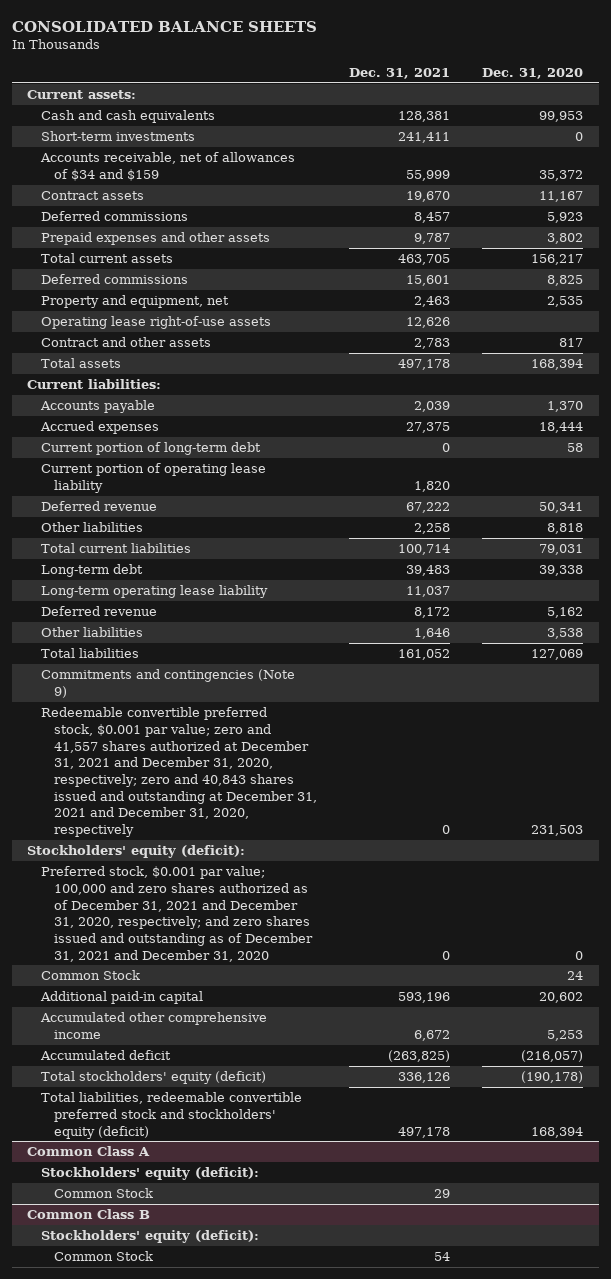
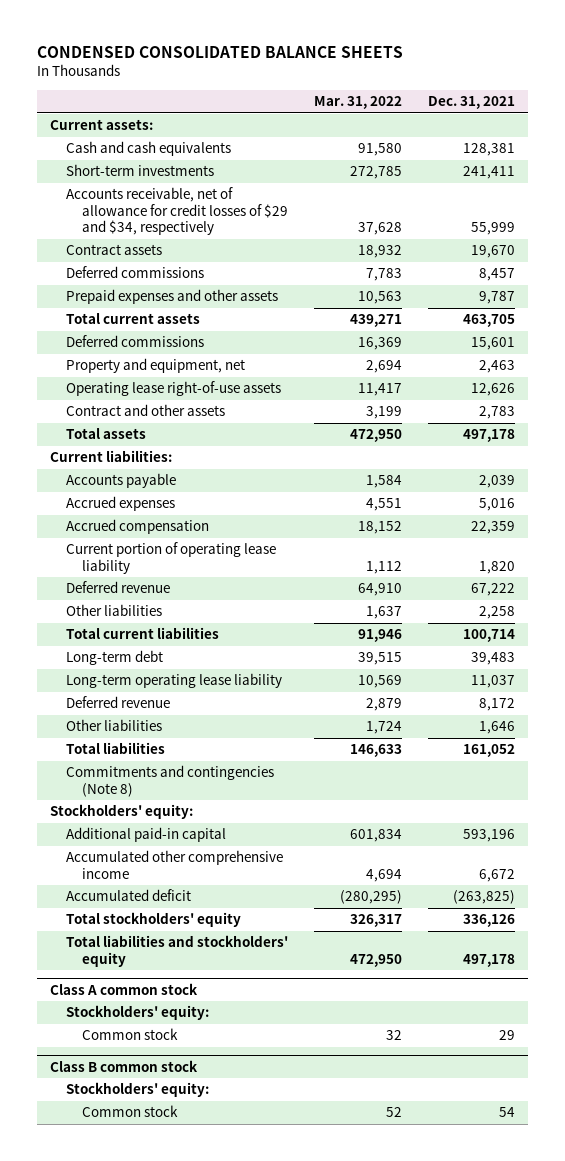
- CONSOLIDATED BALANCE SHEETS
+ CONDENSED CONSOLIDATED BALANCE SHEETS
- | Dec. 31, 2021 | Dec. 31, 2020
+ | Mar. 31, 2022 | Dec. 31, 2021
- Accounts receivable, net of allowances of $34 and $159 | 55,999 | 35,372
+ Accounts receivable, net of allowance for credit losses of $29 and $34, respectively | 37,628 | 55,999
- Accrued expenses | 27,375 | 18,444
- Current portion of long-term debt | 0 | 58
+ Accrued expenses | 4,551 | 5,016
+ Accrued compensation | 18,152 | 22,359
- Commitments and contingencies (Note 9)
- Redeemable convertible preferred stock, $0.001 par value; zero and 41,557 shares authorized at December 31, 2021 and December 31, 2020, respectively; zero and 40,843 shares issued and outstanding at December 31, 2021 and December 31, 2020, respectively | 0 | 231,503
- Stockholders' equity (deficit):
- Preferred stock, $0.001 par value; 100,000 and zero shares authorized as of December 31, 2021 and December 31, 2020, respectively; and zero shares issued and outstanding as of December 31, 2021 and December 31, 2020 | 0 | 0
- Common Stock | | 24
+ Commitments and contingencies (Note 8)
+ Stockholders' equity:
- Total stockholders' equity (deficit) | 336,126 | (190,178)
- Total liabilities, redeemable convertible preferred stock and stockholders' equity (deficit) | 497,178 | 168,394
- Common Class A
- Stockholders' equity (deficit):
- Common Stock | 29 |
- Common Class B
- Stockholders' equity (deficit):
- Common Stock | 54 |
+ Total stockholders' equity | 326,317 | 336,126
+ Total liabilities and stockholders' equity | 472,950 | 497,178
+ Class A common stock
+ Stockholders' equity:
+ Common stock | 32 | 29
+ Class B common stock
+ Stockholders' equity:
+ Common stock | 52 | 54

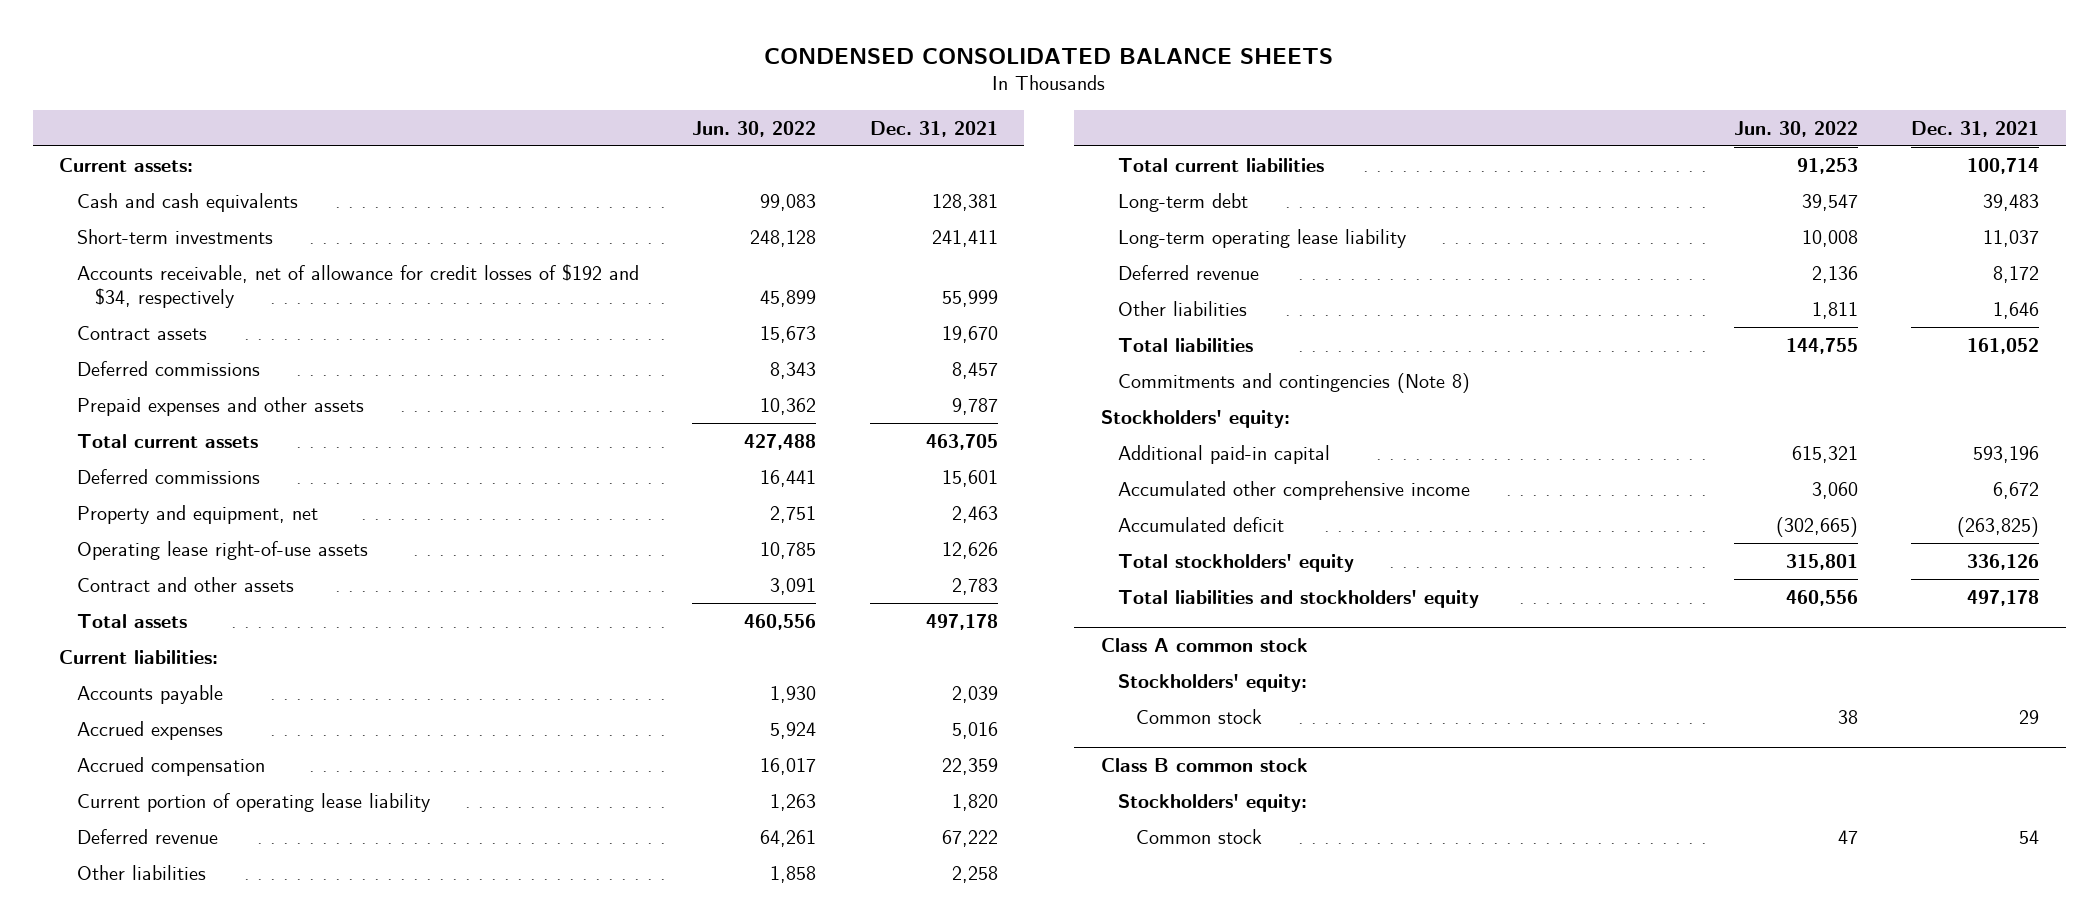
- | Mar. 31, 2022 | Dec. 31, 2021
+ | Jun. 30, 2022 | Dec. 31, 2021
- Accounts receivable, net of allowance for credit losses of $29 and $34, respectively | 37,628 | 55,999
+ Accounts receivable, net of allowance for credit losses of $192 and $34, respectively | 45,899 | 55,999

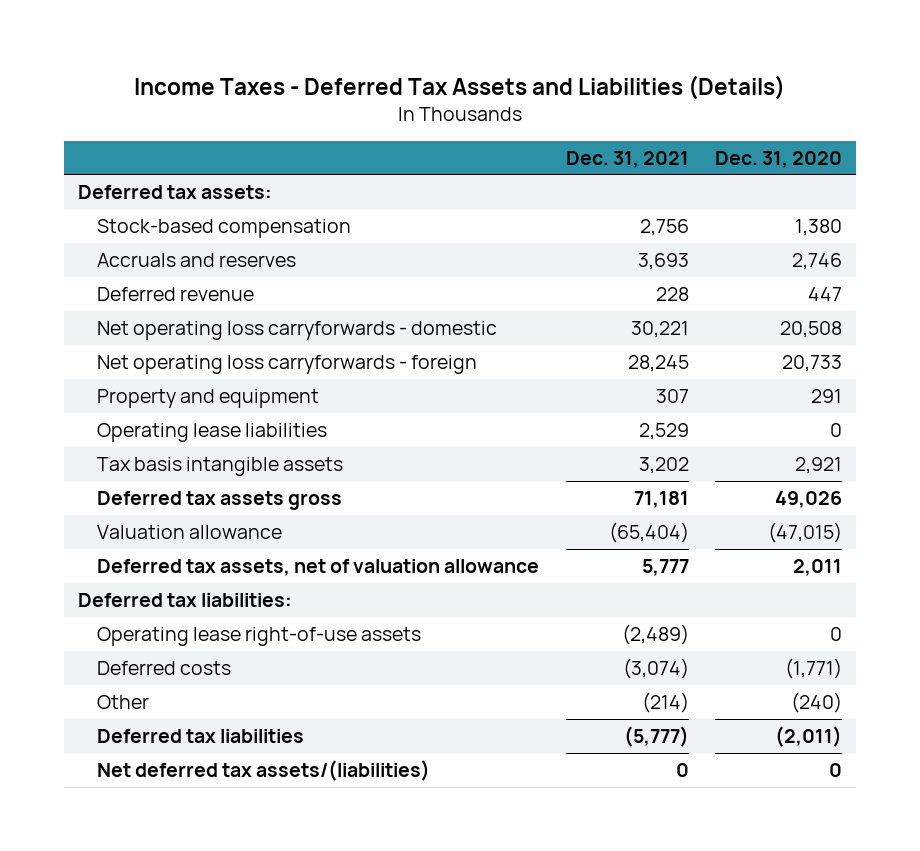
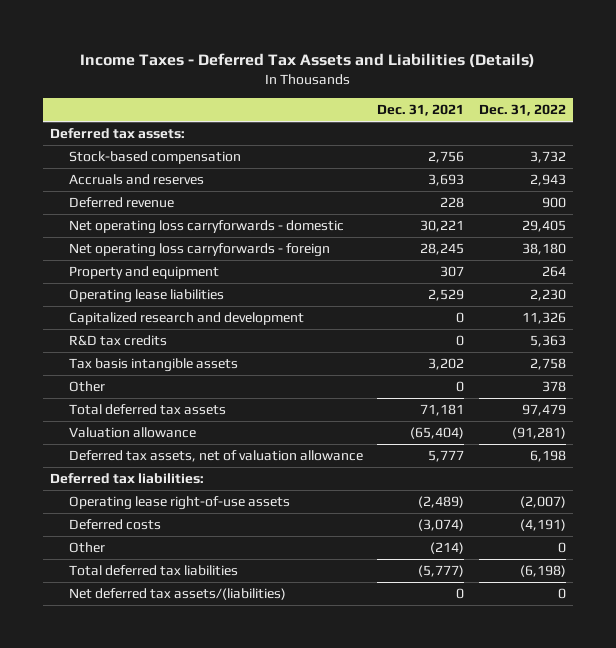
- | Dec. 31, 2021 | Dec. 31, 2020
+ | Dec. 31, 2021 | Dec. 31, 2022
+ Capitalized research and development | 0 | 11,326
+ R&D tax credits | 0 | 5,363
- Deferred tax assets gross | 71,181 | 49,026
+ Other | 0 | 378
+ Total deferred tax assets | 71,181 | 97,479
- Deferred tax liabilities | (5,777) | (2,011)
+ Total deferred tax liabilities | (5,777) | (6,198)

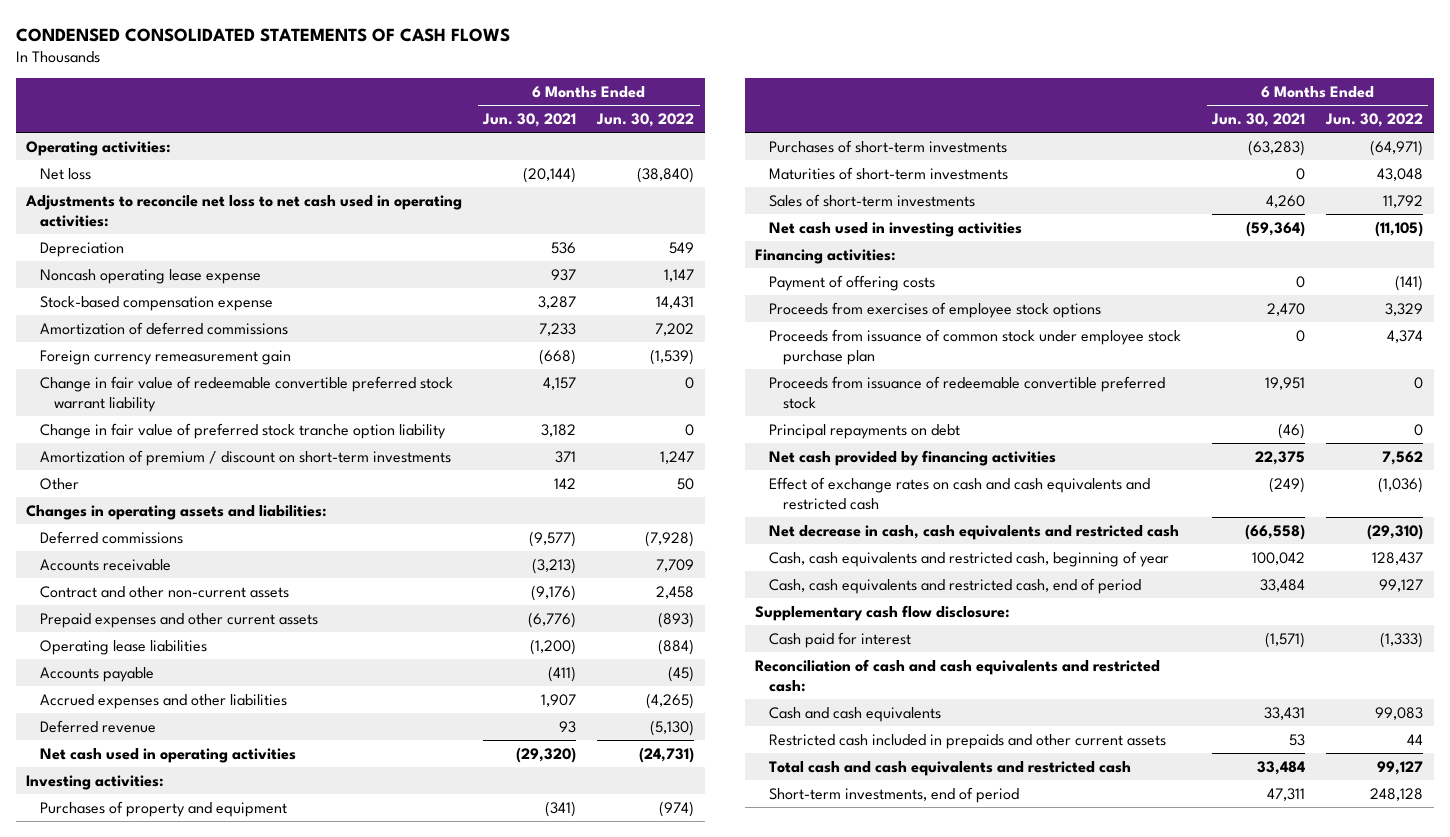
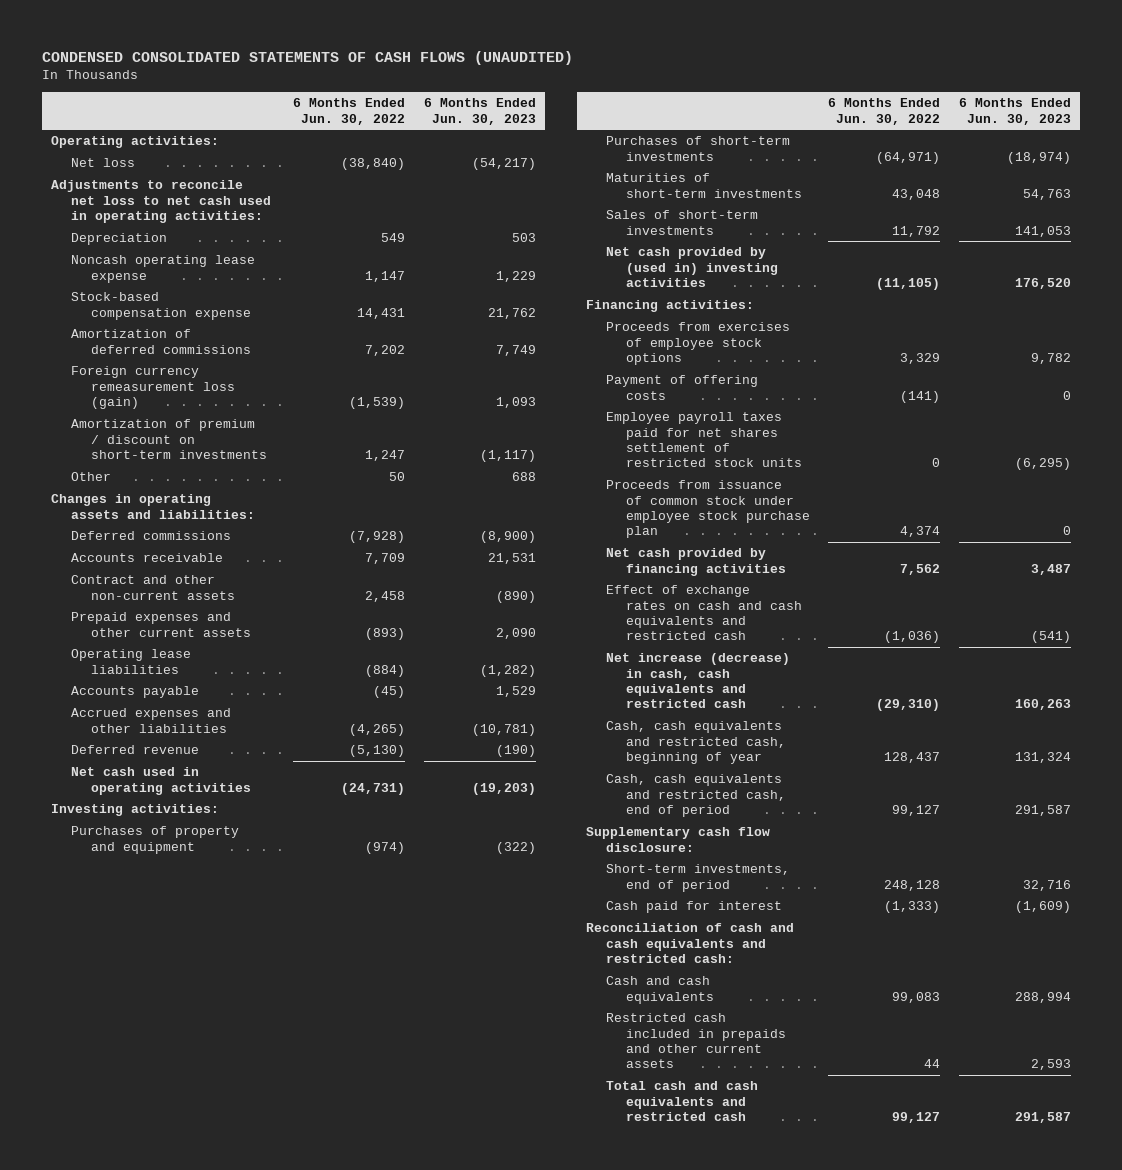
- CONDENSED CONSOLIDATED STATEMENTS OF CASH FLOWS
+ CONDENSED CONSOLIDATED STATEMENTS OF CASH FLOWS (UNAUDITED)
- | 6 Months Ended Jun. 30, 2021 | 6 Months Ended Jun. 30, 2022
+ | 6 Months Ended Jun. 30, 2022 | 6 Months Ended Jun. 30, 2023
- Foreign currency remeasurement gain | (668) | (1,539)
- Change in fair value of redeemable convertible preferred stock warrant liability | 4,157 | 0
- Change in fair value of preferred stock tranche option liability | 3,182 | 0
+ Foreign currency remeasurement loss (gain) | (1,539) | 1,093
- Net cash used in investing activities | (59,364) | (11,105)
+ Net cash provided by (used in) investing activities | (11,105) | 176,520
moved down: Payment of offering costs | (141) | 0
+ Employee payroll taxes paid for net shares settlement of restricted stock units | 0 | (6,295)
- Proceeds from issuance of redeemable convertible preferred stock | 19,951 | 0
- Principal repayments on debt | (46) | 0
- Net decrease in cash, cash equivalents and restricted cash | (66,558) | (29,310)
+ Net increase (decrease) in cash, cash equivalents and restricted cash | (29,310) | 160,263
moved up: Short-term investments, end of period | 248,128 | 32,716

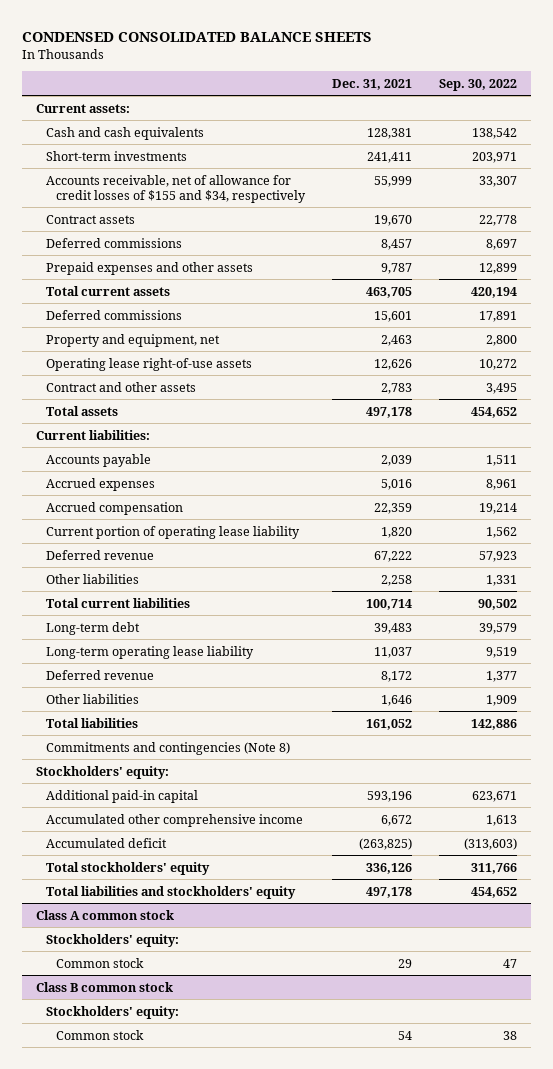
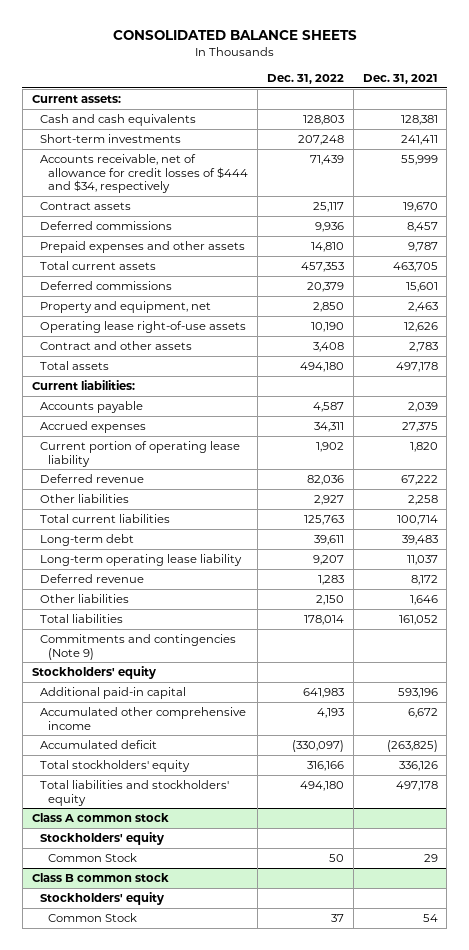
- CONDENSED CONSOLIDATED BALANCE SHEETS
+ CONSOLIDATED BALANCE SHEETS
- | Dec. 31, 2021 | Sep. 30, 2022
+ | Dec. 31, 2022 | Dec. 31, 2021
- Accounts receivable, net of allowance for credit losses of $155 and $34, respectively | 55,999 | 33,307
+ Accounts receivable, net of allowance for credit losses of $444 and $34, respectively | 71,439 | 55,999
- Accrued expenses | 5,016 | 8,961
- Accrued compensation | 22,359 | 19,214
+ Accrued expenses | 34,311 | 27,375
- Commitments and contingencies (Note 8)
- Stockholders' equity:
+ Commitments and contingencies (Note 9)
+ Stockholders' equity
@ Class A common stock
- Stockholders' equity:
- Common stock | 29 | 47
+ Stockholders' equity
+ Common Stock | 50 | 29
@ Class B common stock
- Stockholders' equity:
- Common stock | 54 | 38
+ Stockholders' equity
+ Common Stock | 37 | 54

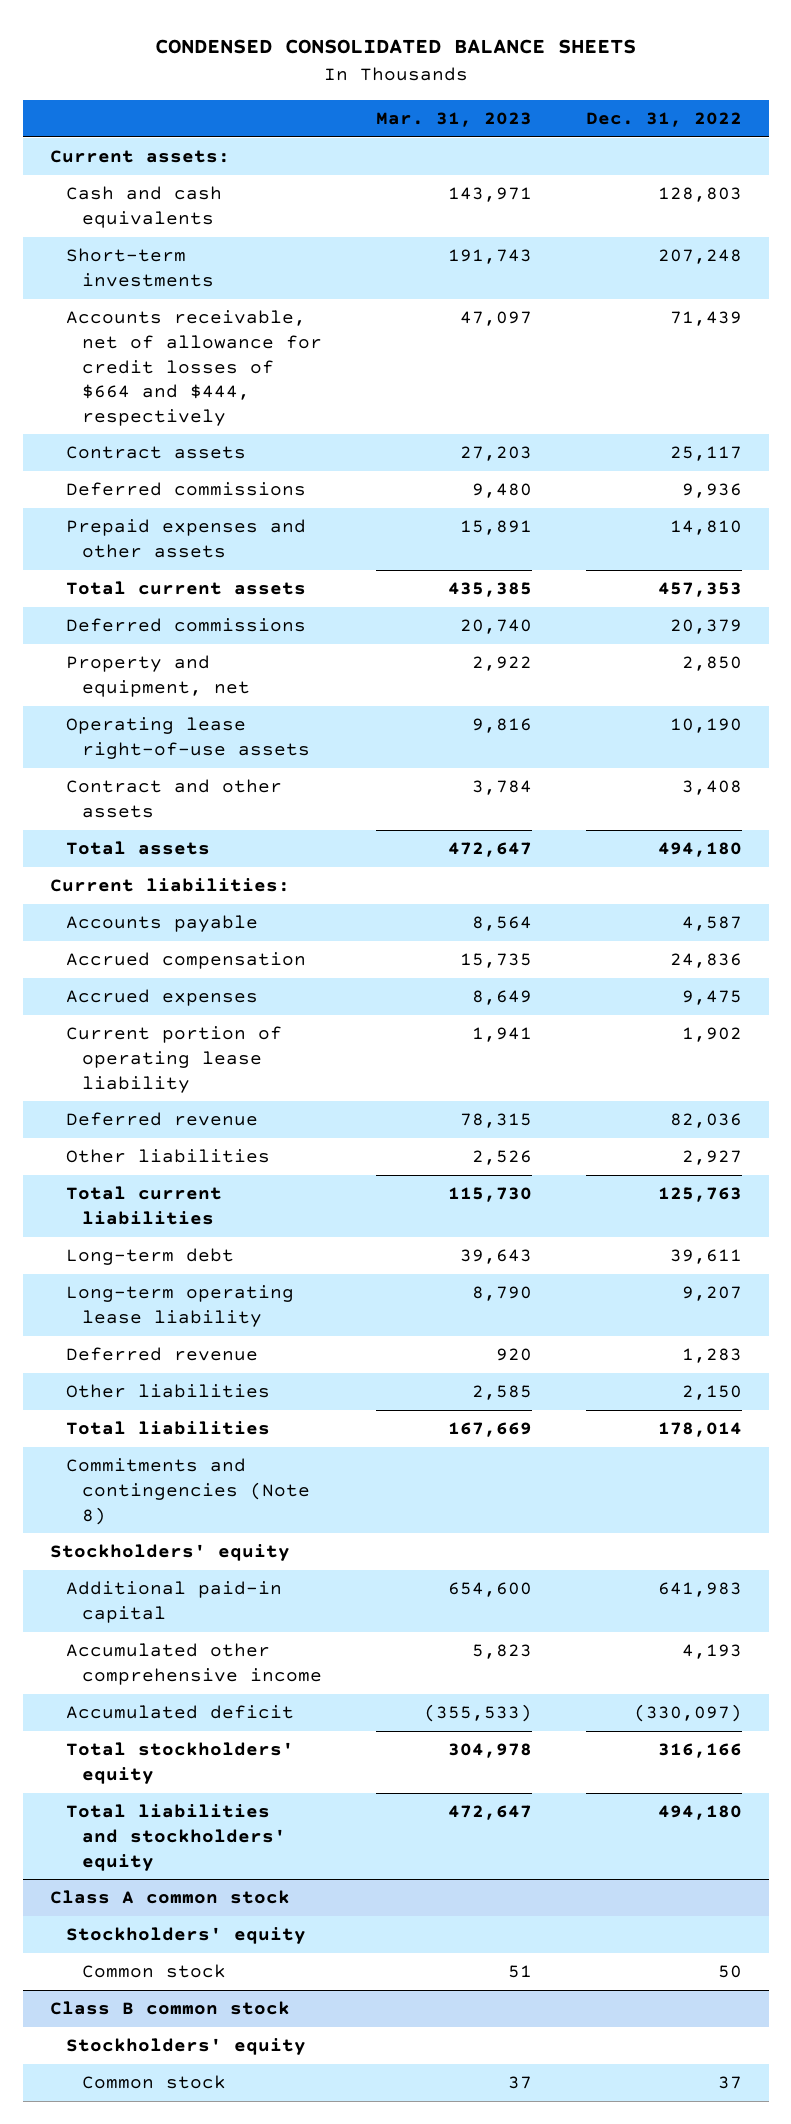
- CONSOLIDATED BALANCE SHEETS
+ CONDENSED CONSOLIDATED BALANCE SHEETS
- | Dec. 31, 2022 | Dec. 31, 2021
+ | Mar. 31, 2023 | Dec. 31, 2022
- Accounts receivable, net of allowance for credit losses of $444 and $34, respectively | 71,439 | 55,999
+ Accounts receivable, net of allowance for credit losses of $664 and $444, respectively | 47,097 | 71,439
- Accrued expenses | 34,311 | 27,375
+ Accrued compensation | 15,735 | 24,836
+ Accrued expenses | 8,649 | 9,475
- Commitments and contingencies (Note 9)
+ Commitments and contingencies (Note 8)
@ Class A common stock
- Common Stock | 50 | 29
+ Common stock | 51 | 50
@ Class B common stock
- Common Stock | 37 | 54
+ Common stock | 37 | 37

